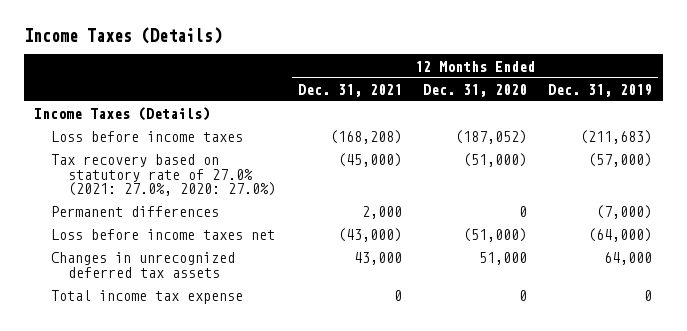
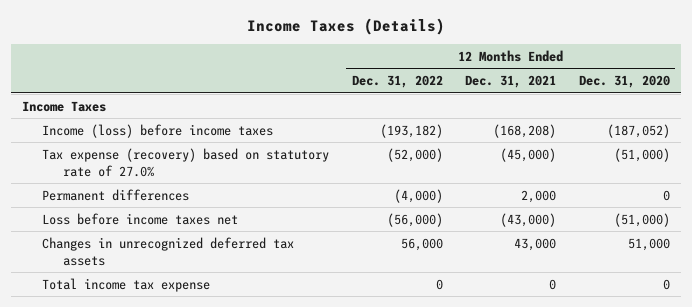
- | 12 Months Ended Dec. 31, 2021 | 12 Months Ended Dec. 31, 2020 | 12 Months Ended Dec. 31, 2019
+ | 12 Months Ended Dec. 31, 2022 | 12 Months Ended Dec. 31, 2021 | 12 Months Ended Dec. 31, 2020
- Income Taxes (Details)
- Loss before income taxes | (168,208) | (187,052) | (211,683)
- Tax recovery based on statutory rate of 27.0% (2021: 27.0%, 2020: 27.0%) | (45,000) | (51,000) | (57,000)
+ Income Taxes
+ Income (loss) before income taxes | (193,182) | (168,208) | (187,052)
+ Tax expense (recovery) based on statutory rate of 27.0% | (52,000) | (45,000) | (51,000)

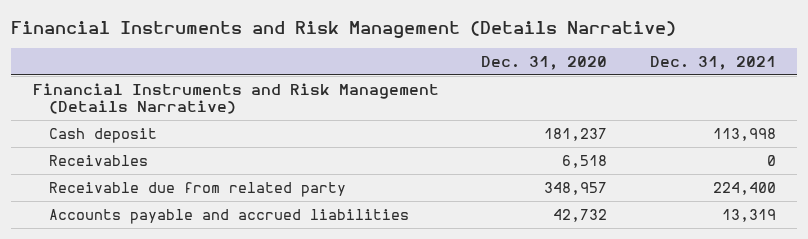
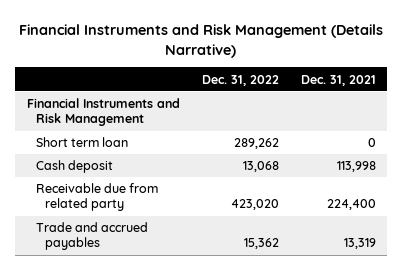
- | Dec. 31, 2020 | Dec. 31, 2021
+ | Dec. 31, 2022 | Dec. 31, 2021
- Financial Instruments and Risk Management (Details Narrative)
+ Financial Instruments and Risk Management
+ Short term loan | 289,262 | 0
- Receivables | 6,518 | 0
- Accounts payable and accrued liabilities | 42,732 | 13,319
+ Trade and accrued payables | 15,362 | 13,319

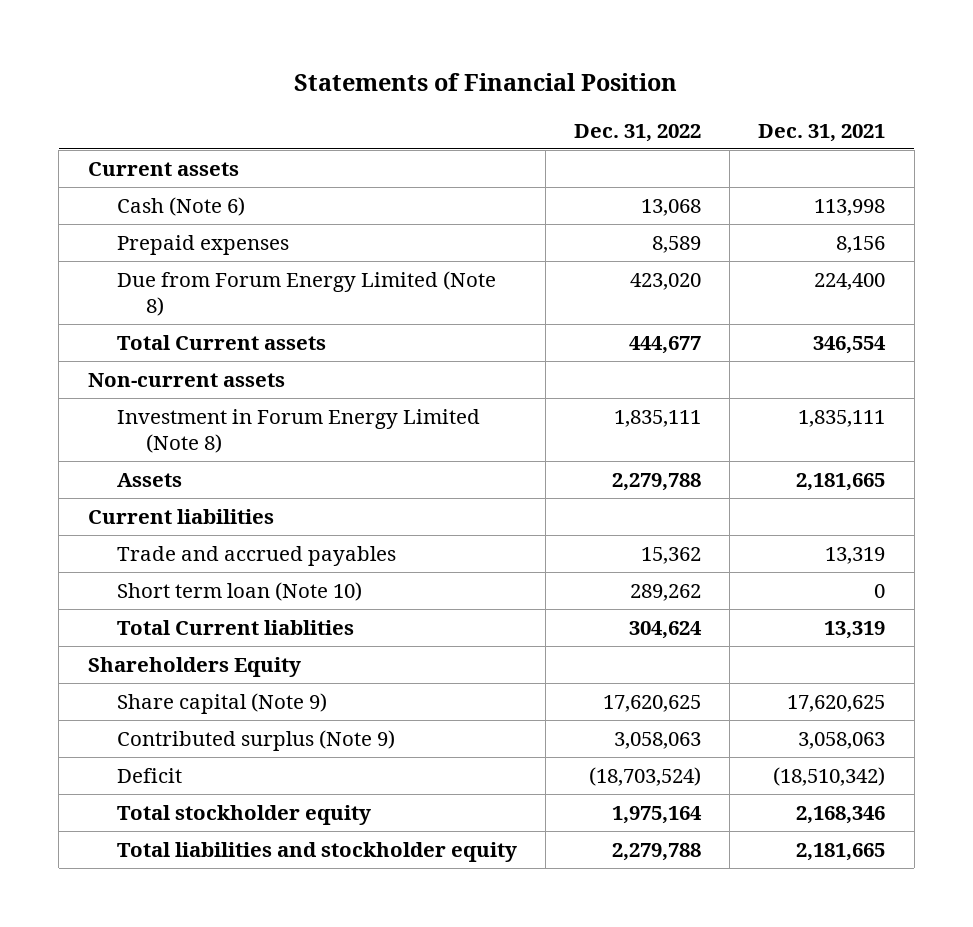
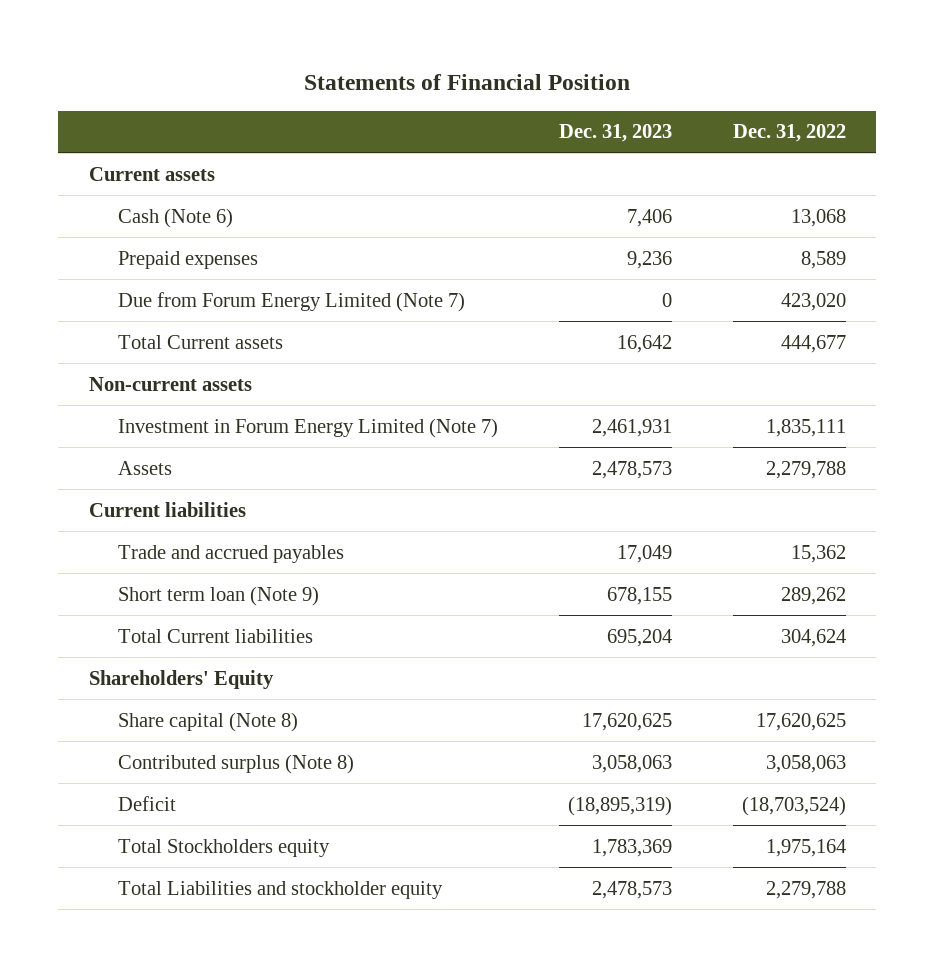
- | Dec. 31, 2022 | Dec. 31, 2021
+ | Dec. 31, 2023 | Dec. 31, 2022
- Due from Forum Energy Limited (Note 8) | 423,020 | 224,400
+ Due from Forum Energy Limited (Note 7) | 0 | 423,020
- Investment in Forum Energy Limited (Note 8) | 1,835,111 | 1,835,111
+ Investment in Forum Energy Limited (Note 7) | 2,461,931 | 1,835,111
- Short term loan (Note 10) | 289,262 | 0
- Total Current liablities | 304,624 | 13,319
- Shareholders Equity
- Share capital (Note 9) | 17,620,625 | 17,620,625
- Contributed surplus (Note 9) | 3,058,063 | 3,058,063
+ Short term loan (Note 9) | 678,155 | 289,262
+ Total Current liabilities | 695,204 | 304,624
+ Shareholders' Equity
+ Share capital (Note 8) | 17,620,625 | 17,620,625
+ Contributed surplus (Note 8) | 3,058,063 | 3,058,063
- Total stockholder equity | 1,975,164 | 2,168,346
- Total liabilities and stockholder equity | 2,279,788 | 2,181,665
+ Total Stockholders equity | 1,783,369 | 1,975,164
+ Total Liabilities and stockholder equity | 2,478,573 | 2,279,788

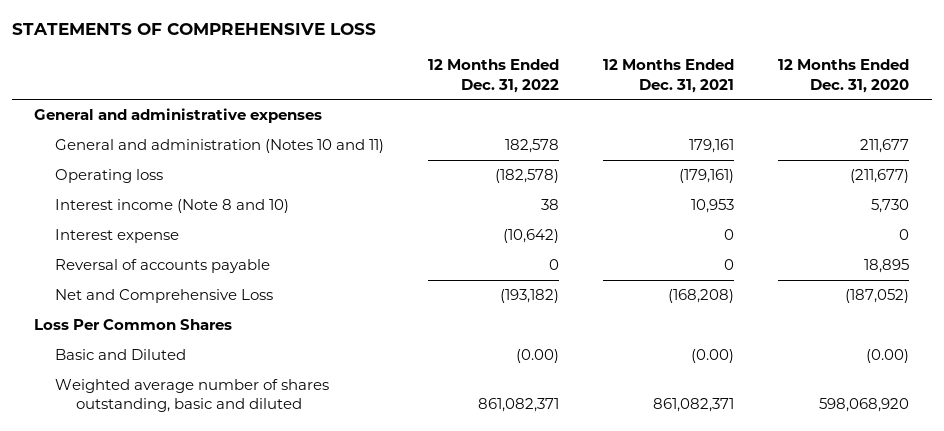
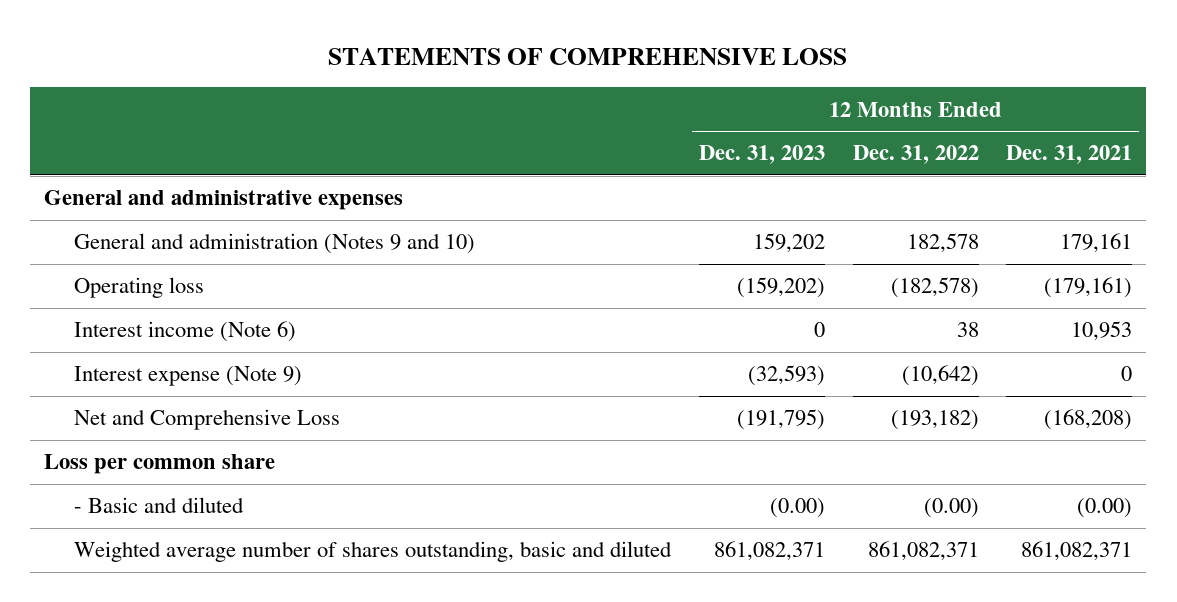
- | 12 Months Ended Dec. 31, 2022 | 12 Months Ended Dec. 31, 2021 | 12 Months Ended Dec. 31, 2020
+ | 12 Months Ended Dec. 31, 2023 | 12 Months Ended Dec. 31, 2022 | 12 Months Ended Dec. 31, 2021
- General and administration (Notes 10 and 11) | 182,578 | 179,161 | 211,677
+ General and administration (Notes 9 and 10) | 159,202 | 182,578 | 179,161
- Interest income (Note 8 and 10) | 38 | 10,953 | 5,730
- Interest expense | (10,642) | 0 | 0
- Reversal of accounts payable | 0 | 0 | 18,895
+ Interest income (Note 6) | 0 | 38 | 10,953
+ Interest expense (Note 9) | (32,593) | (10,642) | 0
- Loss Per Common Shares
- Basic and Diluted | (0.00) | (0.00) | (0.00)
+ Loss per common share
+ - Basic and diluted | (0.00) | (0.00) | (0.00)

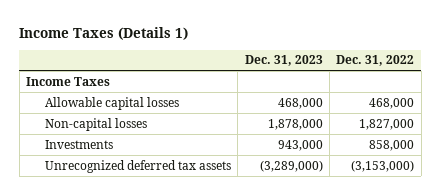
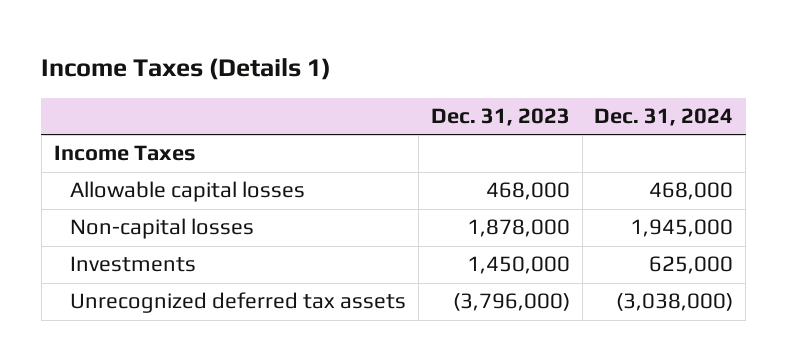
- | Dec. 31, 2023 | Dec. 31, 2022
+ | Dec. 31, 2023 | Dec. 31, 2024
- Investments | 943,000 | 858,000
- Unrecognized deferred tax assets | (3,289,000) | (3,153,000)
+ Investments | 1,450,000 | 625,000
+ Unrecognized deferred tax assets | (3,796,000) | (3,038,000)

